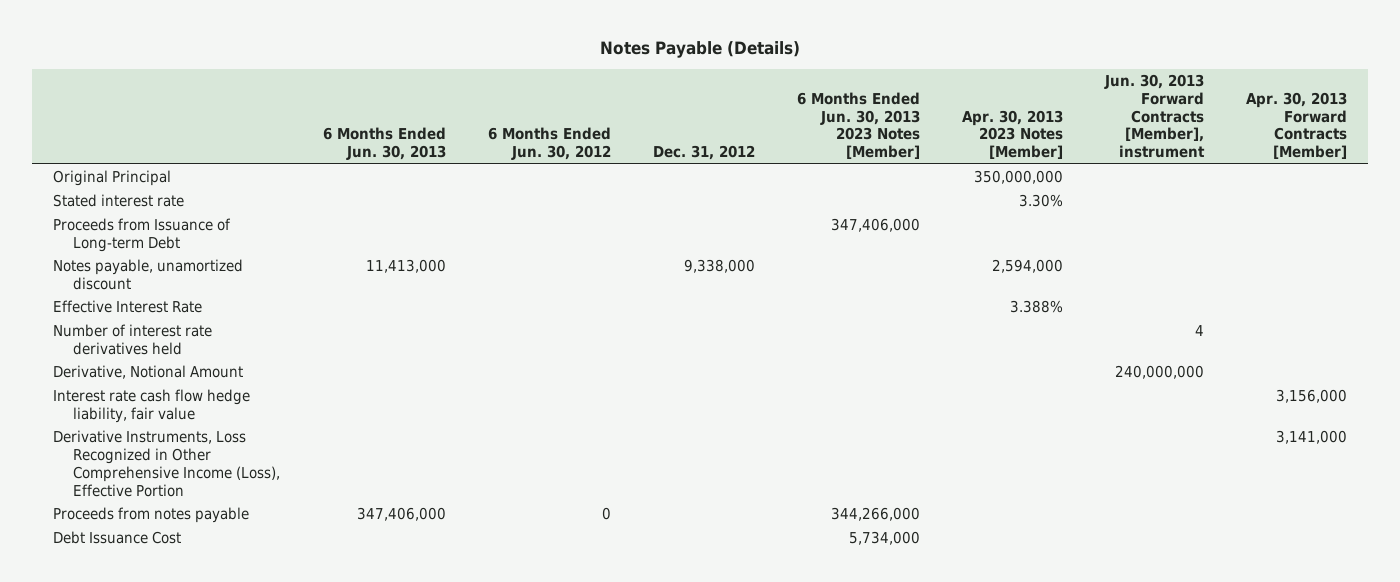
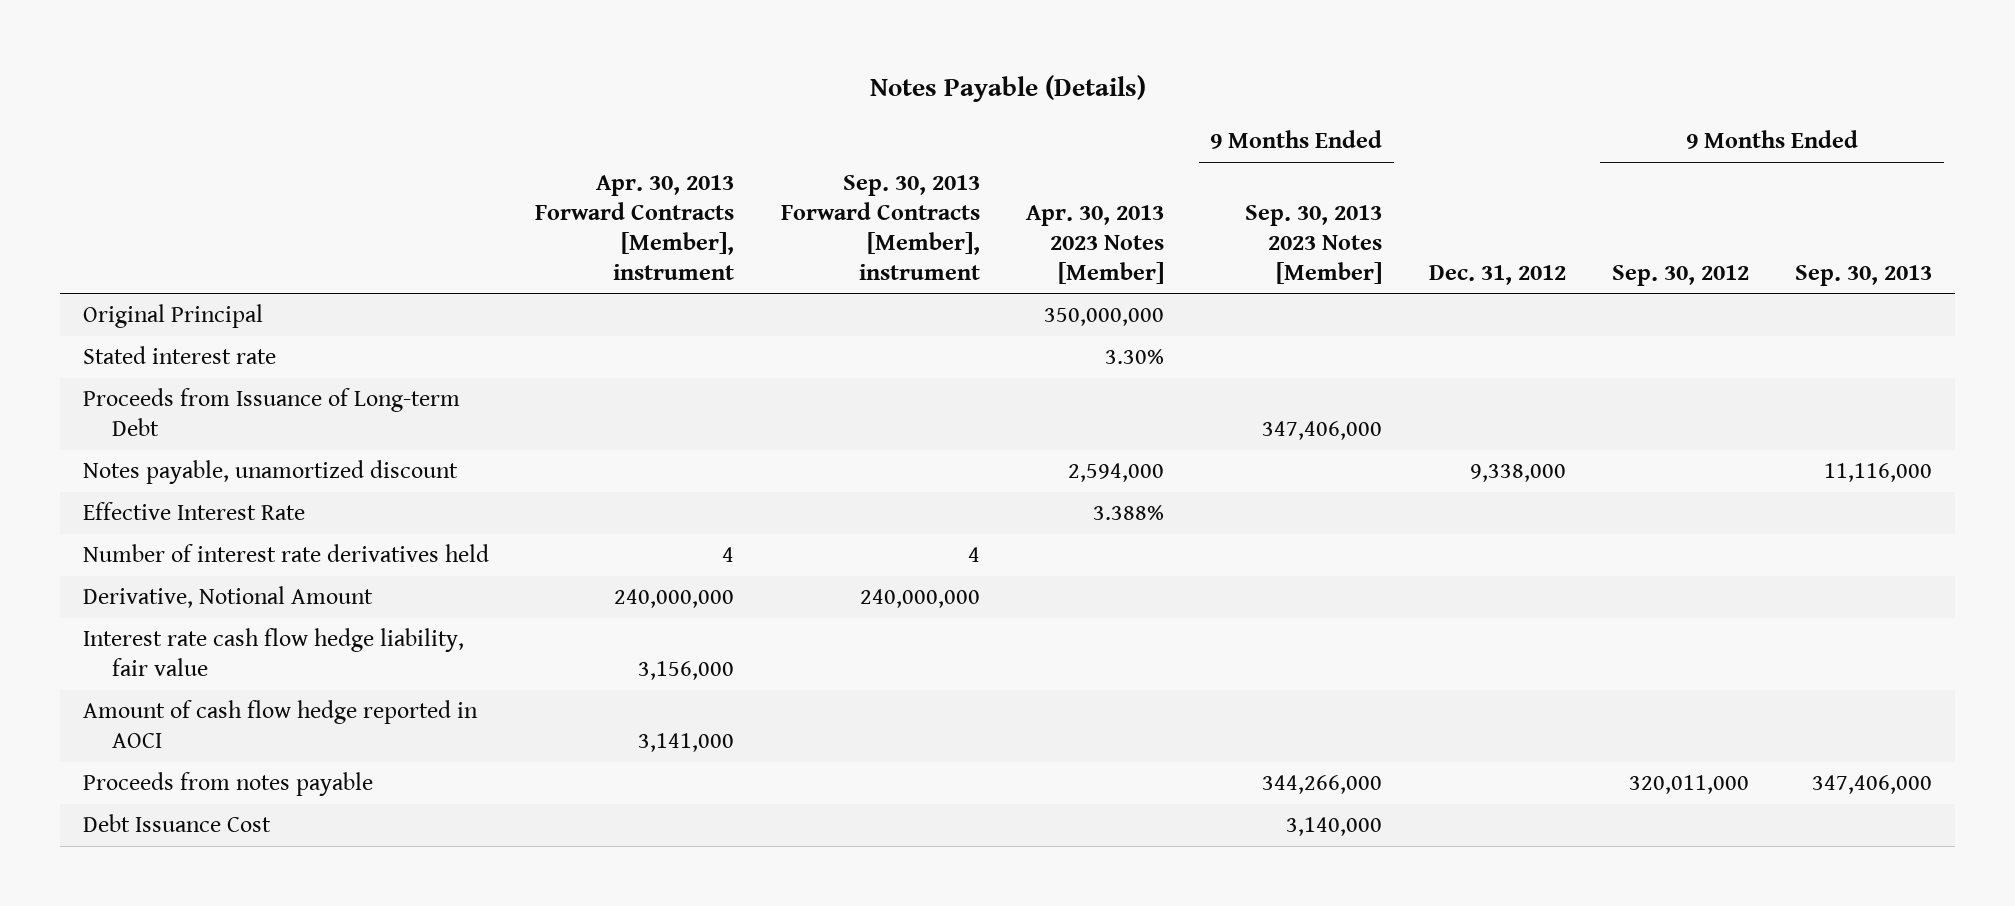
- | 6 Months Ended Jun. 30, 2013 | 6 Months Ended Jun. 30, 2012 | Dec. 31, 2012 | 6 Months Ended Jun. 30, 2013 2023 Notes [Member] | Apr. 30, 2013 2023 Notes [Member] | Jun. 30, 2013 Forward Contracts [Member], instrument | Apr. 30, 2013 Forward Contracts [Member]
+ | Apr. 30, 2013 Forward Contracts [Member], instrument | Sep. 30, 2013 Forward Contracts [Member], instrument | Apr. 30, 2013 2023 Notes [Member] | 9 Months Ended Sep. 30, 2013 2023 Notes [Member] | Dec. 31, 2012 | 9 Months Ended Sep. 30, 2012 | 9 Months Ended Sep. 30, 2013
- Derivative Instruments, Loss Recognized in Other Comprehensive Income (Loss), Effective Portion | | | | | | | 3,141,000
+ Amount of cash flow hedge reported in AOCI | 3,141,000 | | | | | |

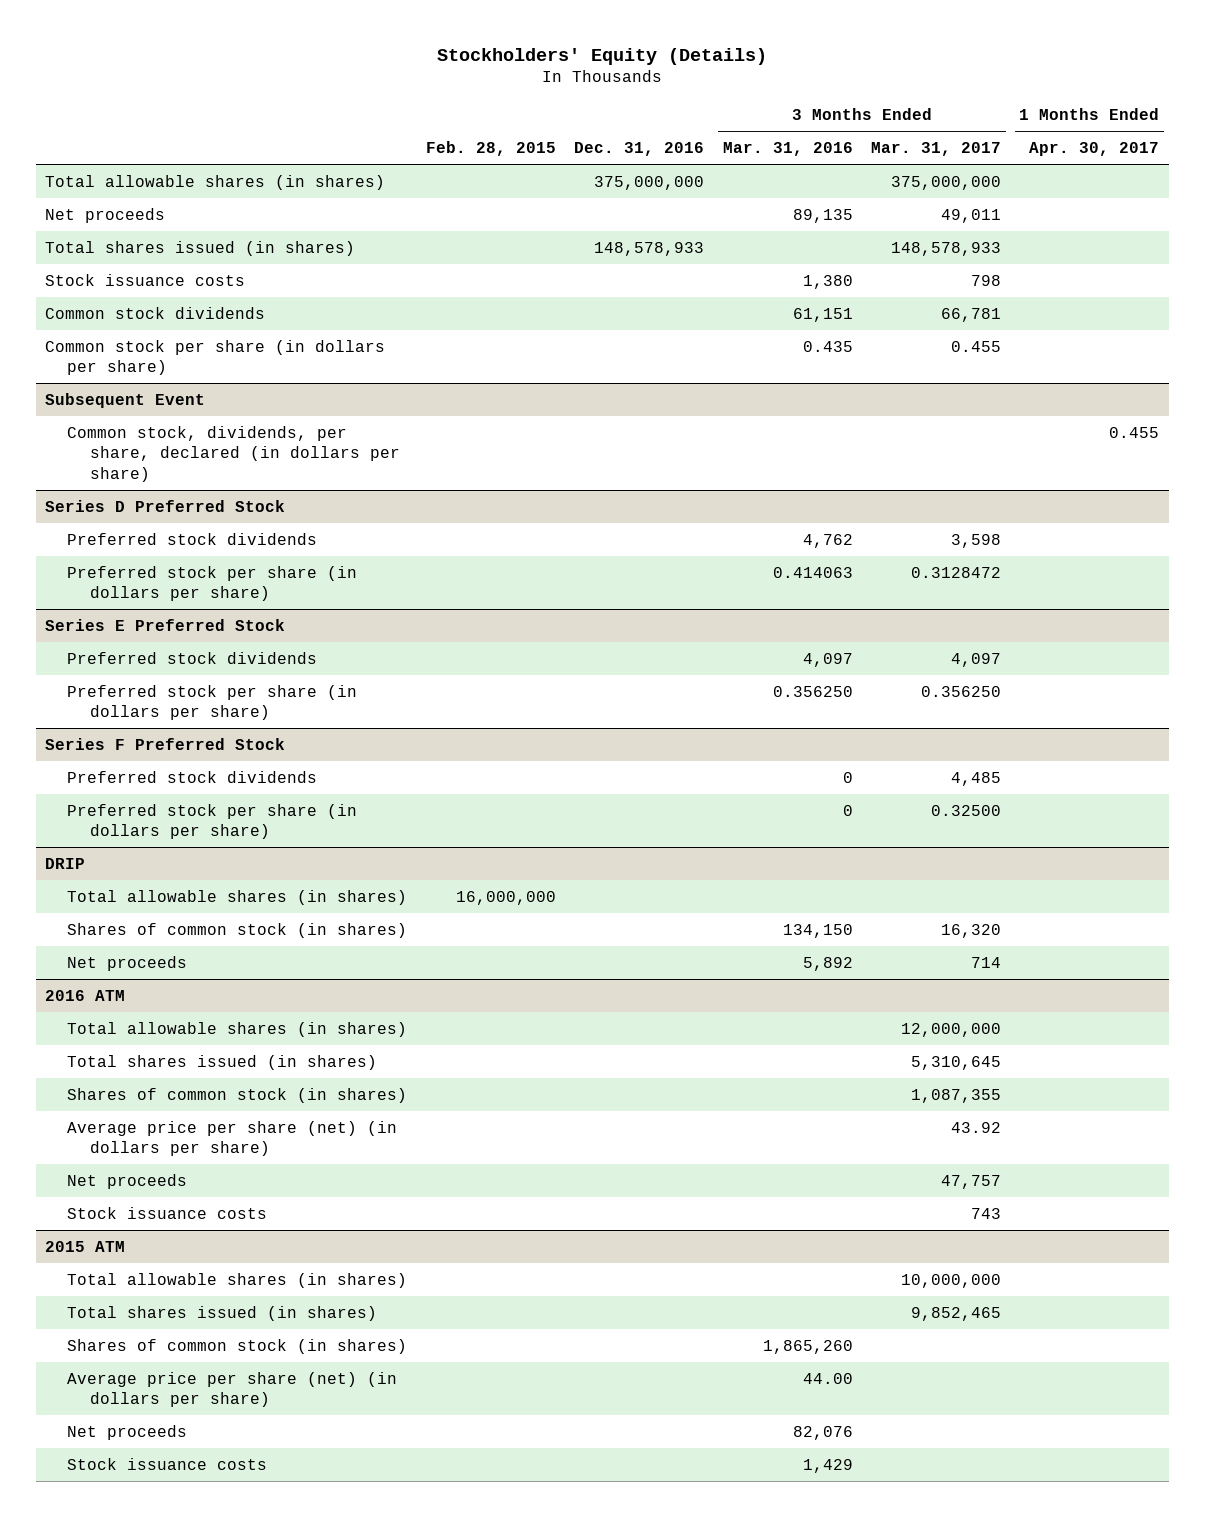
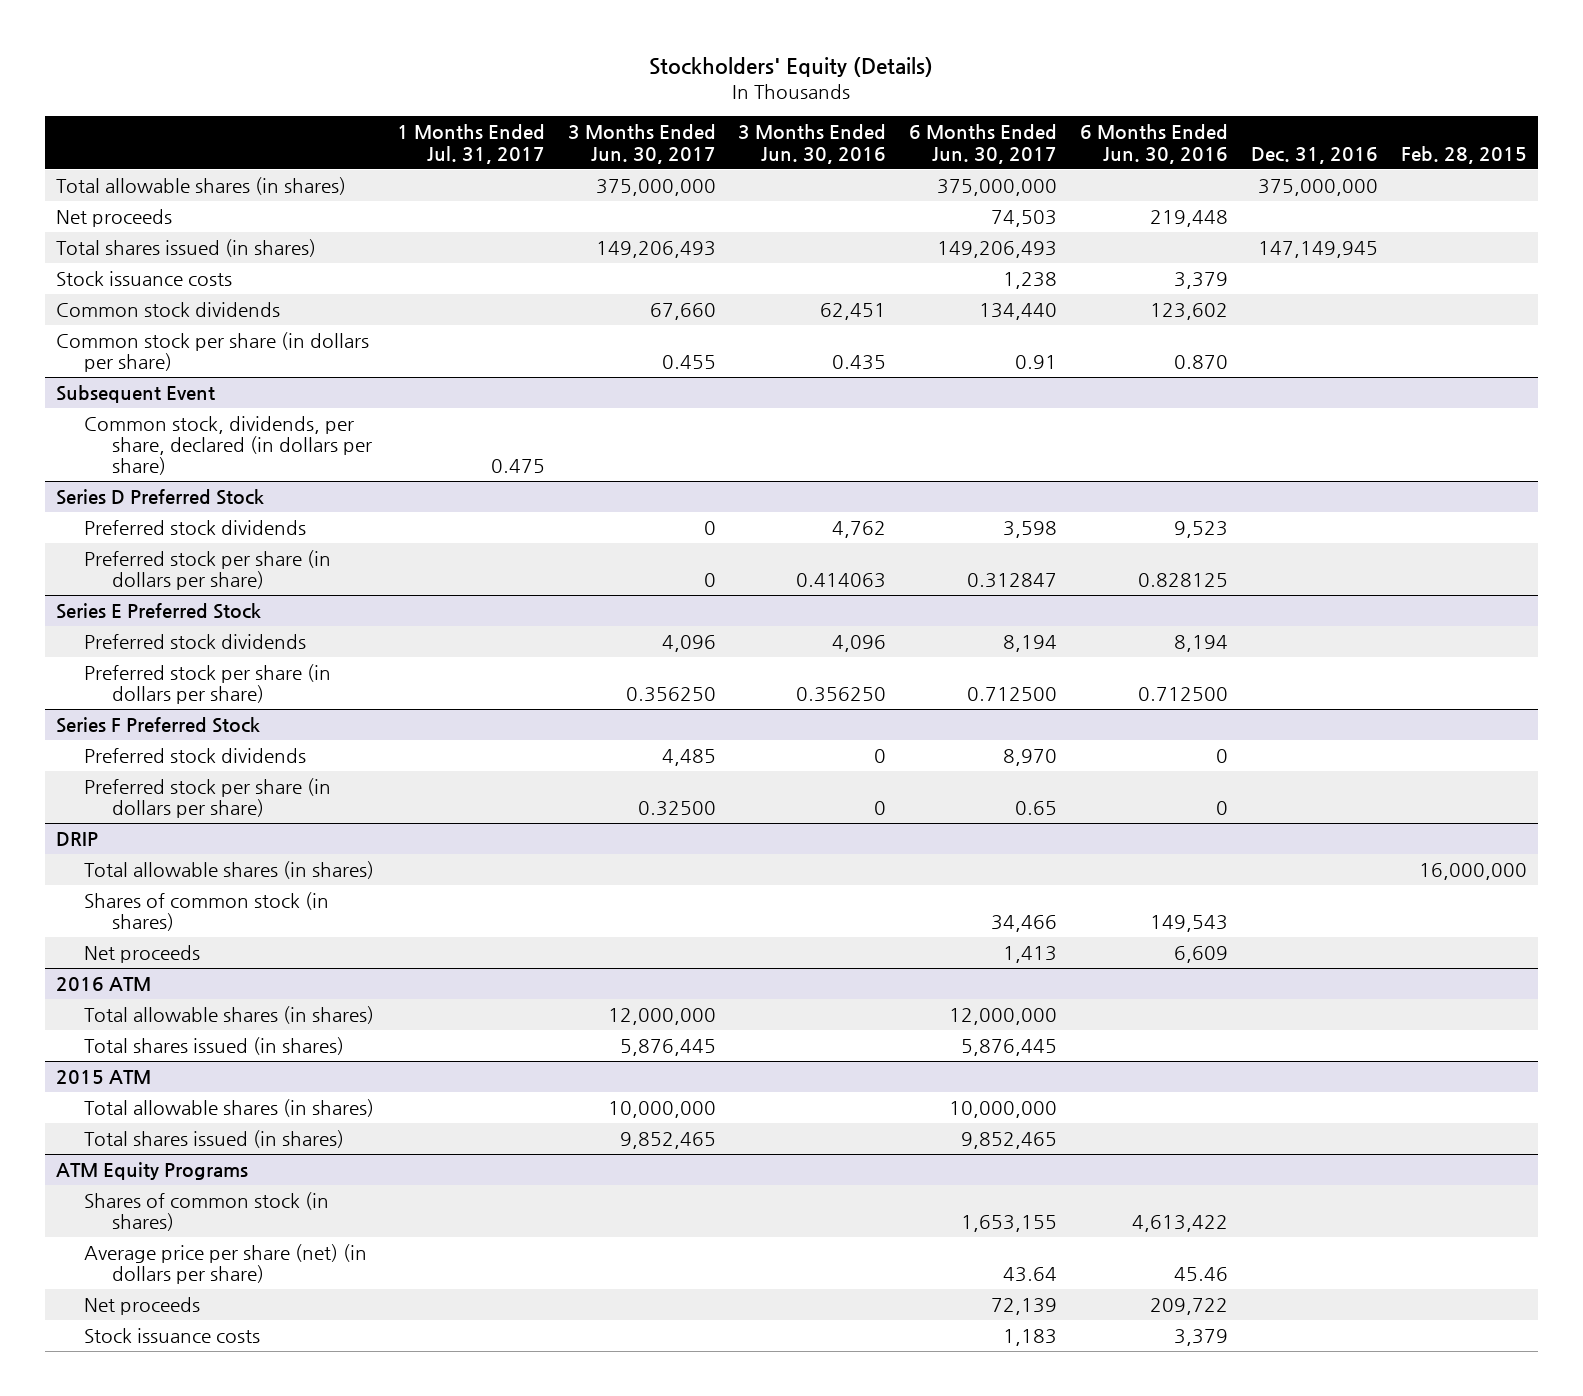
- | Feb. 28, 2015 | Dec. 31, 2016 | 3 Months Ended Mar. 31, 2016 | 3 Months Ended Mar. 31, 2017 | 1 Months Ended Apr. 30, 2017
+ | 1 Months Ended Jul. 31, 2017 | 3 Months Ended Jun. 30, 2017 | 3 Months Ended Jun. 30, 2016 | 6 Months Ended Jun. 30, 2017 | 6 Months Ended Jun. 30, 2016 | Dec. 31, 2016 | Feb. 28, 2015
- Total shares issued (in shares) | | 148,578,933 | | 148,578,933 |
+ Total shares issued (in shares) | | 149,206,493 | | 149,206,493 | | 147,149,945 |
@ 2016 ATM
- Shares of common stock (in shares) | | | | 1,087,355 |
- Average price per share (net) (in dollars per share) | | | | 43.92 |
- Net proceeds | | | | 47,757 |
- Stock issuance costs | | | | 743 |
@ 2015 ATM
- Shares of common stock (in shares) | | | 1,865,260 | |
- Average price per share (net) (in dollars per share) | | | 44.00 | |
- Net proceeds | | | 82,076 | |
- Stock issuance costs | | | 1,429 | |
+ ATM Equity Programs
+ Shares of common stock (in shares) | | | | 1,653,155 | 4,613,422 | |
+ Average price per share (net) (in dollars per share) | | | | 43.64 | 45.46 | |
+ Net proceeds | | | | 72,139 | 209,722 | |
+ Stock issuance costs | | | | 1,183 | 3,379 | |

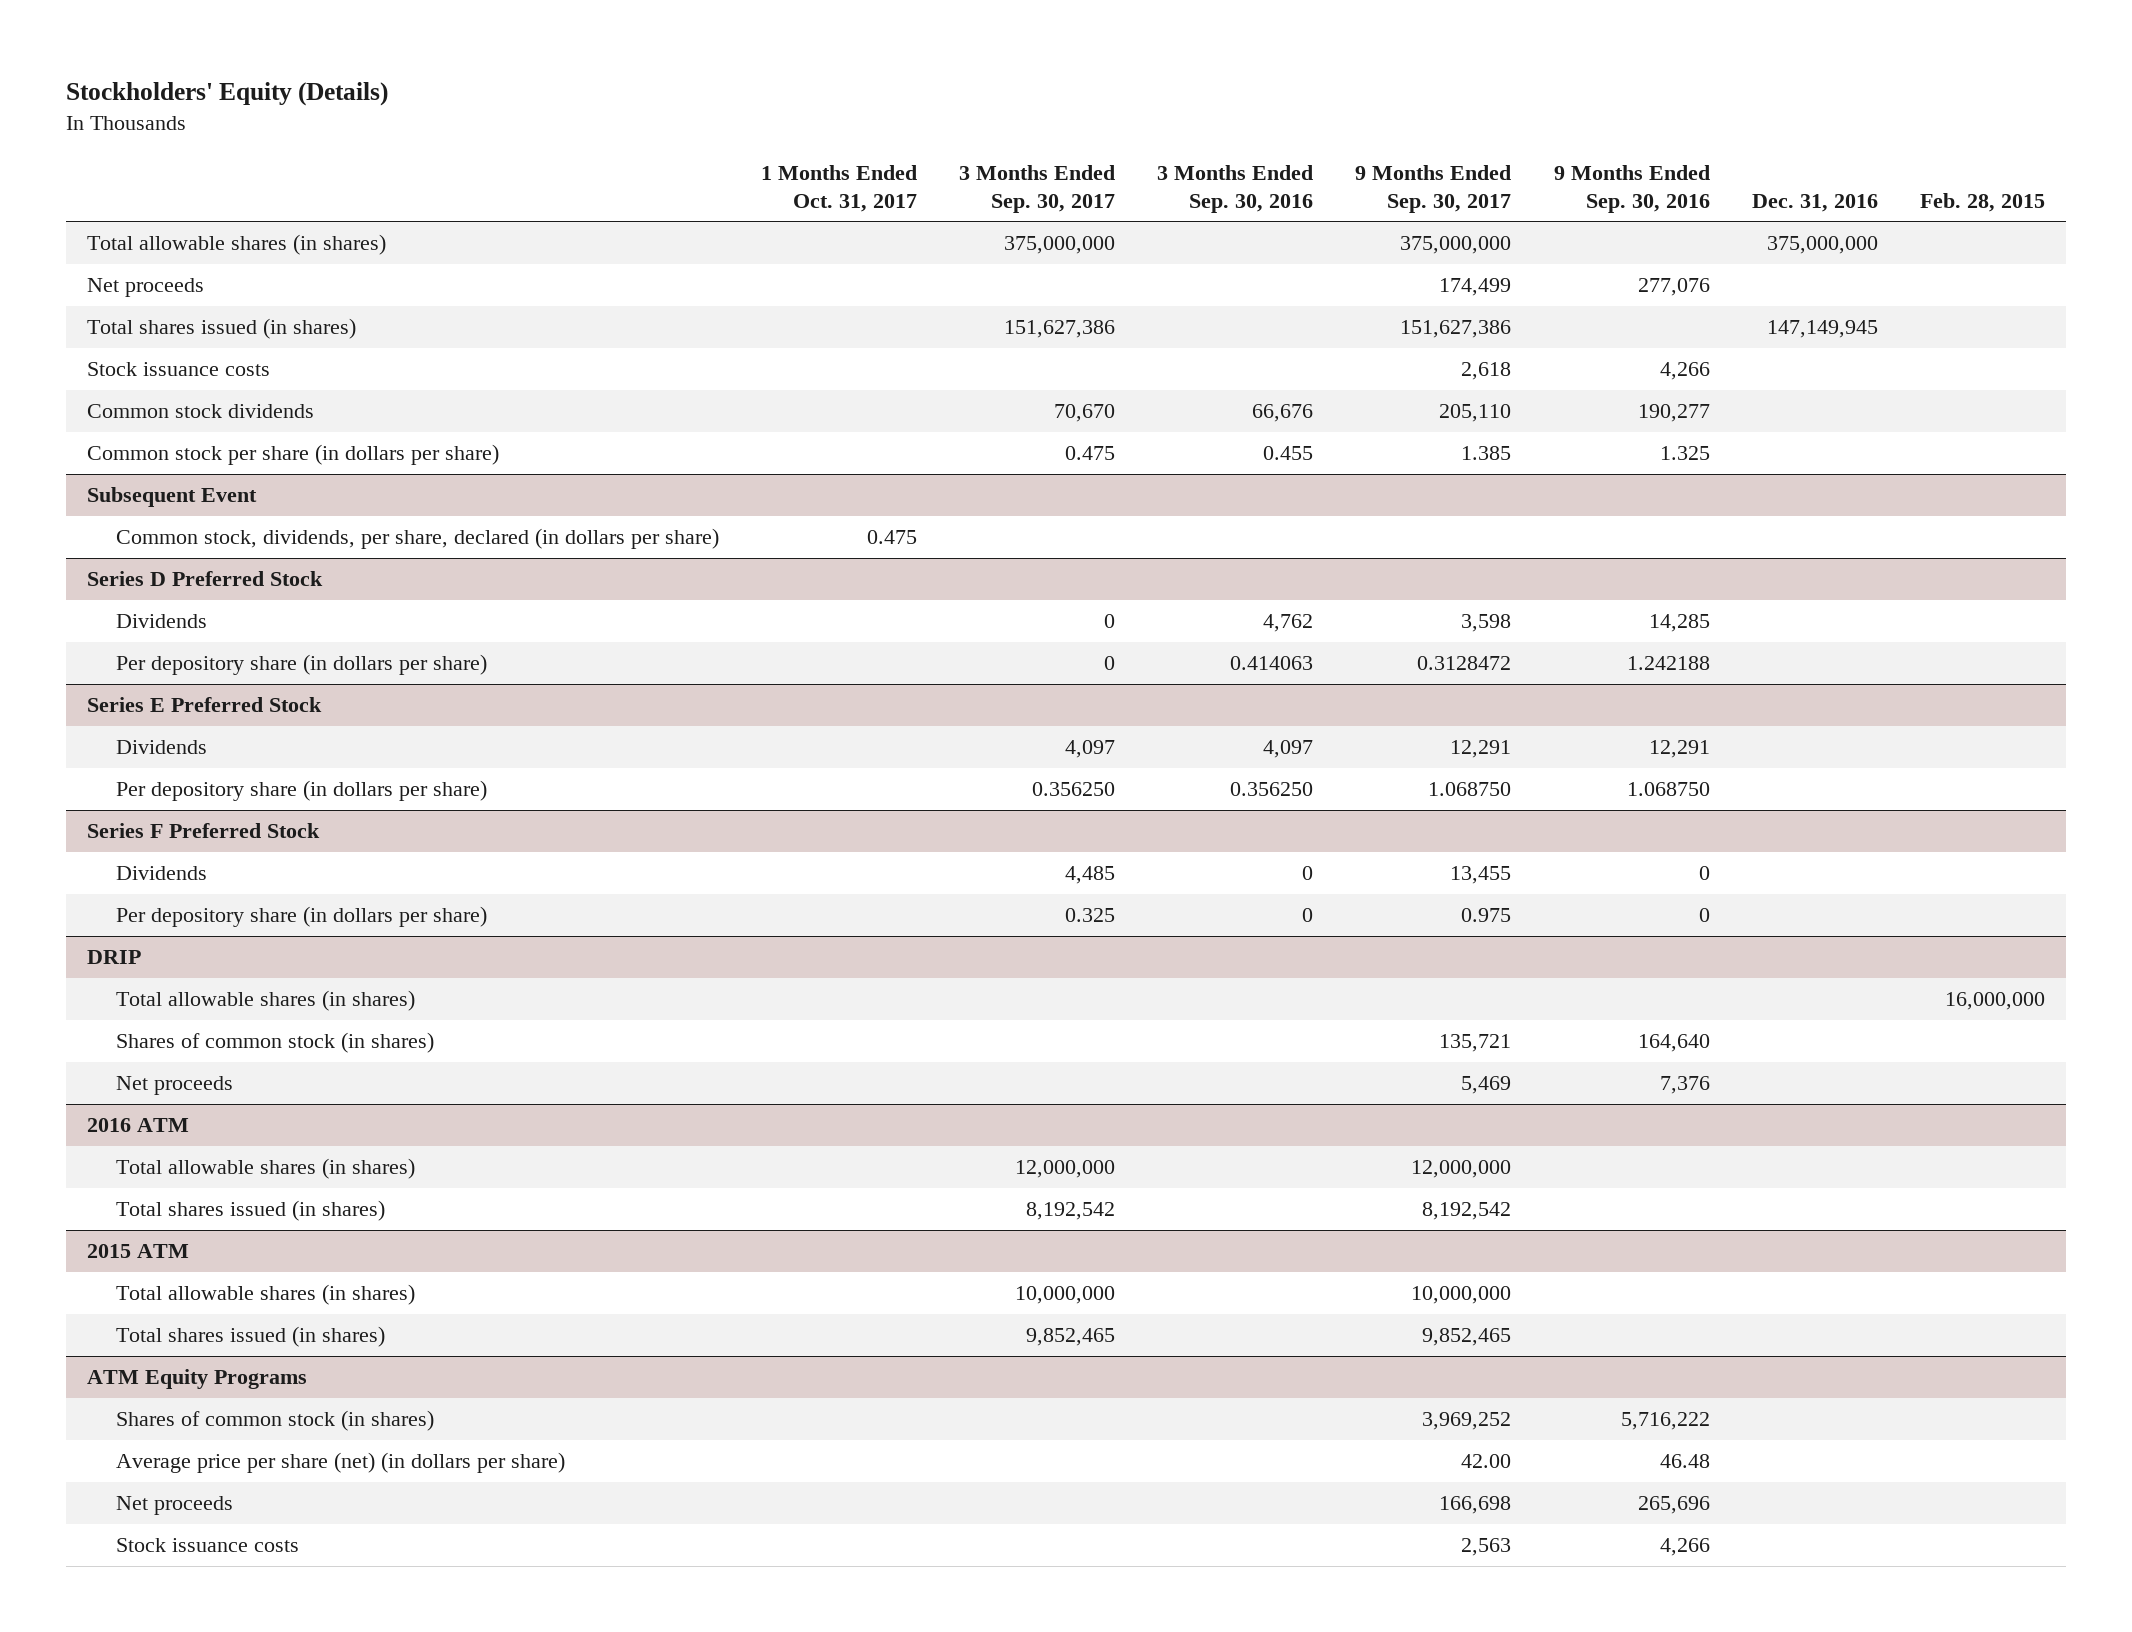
- | 1 Months Ended Jul. 31, 2017 | 3 Months Ended Jun. 30, 2017 | 3 Months Ended Jun. 30, 2016 | 6 Months Ended Jun. 30, 2017 | 6 Months Ended Jun. 30, 2016 | Dec. 31, 2016 | Feb. 28, 2015
+ | 1 Months Ended Oct. 31, 2017 | 3 Months Ended Sep. 30, 2017 | 3 Months Ended Sep. 30, 2016 | 9 Months Ended Sep. 30, 2017 | 9 Months Ended Sep. 30, 2016 | Dec. 31, 2016 | Feb. 28, 2015
@ Series D Preferred Stock
- Preferred stock dividends | | 0 | 4,762 | 3,598 | 9,523 | |
- Preferred stock per share (in dollars per share) | | 0 | 0.414063 | 0.312847 | 0.828125 | |
+ Dividends | | 0 | 4,762 | 3,598 | 14,285 | |
+ Per depository share (in dollars per share) | | 0 | 0.414063 | 0.3128472 | 1.242188 | |
@ Series E Preferred Stock
- Preferred stock dividends | | 4,096 | 4,096 | 8,194 | 8,194 | |
- Preferred stock per share (in dollars per share) | | 0.356250 | 0.356250 | 0.712500 | 0.712500 | |
+ Dividends | | 4,097 | 4,097 | 12,291 | 12,291 | |
+ Per depository share (in dollars per share) | | 0.356250 | 0.356250 | 1.068750 | 1.068750 | |
@ Series F Preferred Stock
- Preferred stock dividends | | 4,485 | 0 | 8,970 | 0 | |
- Preferred stock per share (in dollars per share) | | 0.32500 | 0 | 0.65 | 0 | |
+ Dividends | | 4,485 | 0 | 13,455 | 0 | |
+ Per depository share (in dollars per share) | | 0.325 | 0 | 0.975 | 0 | |

